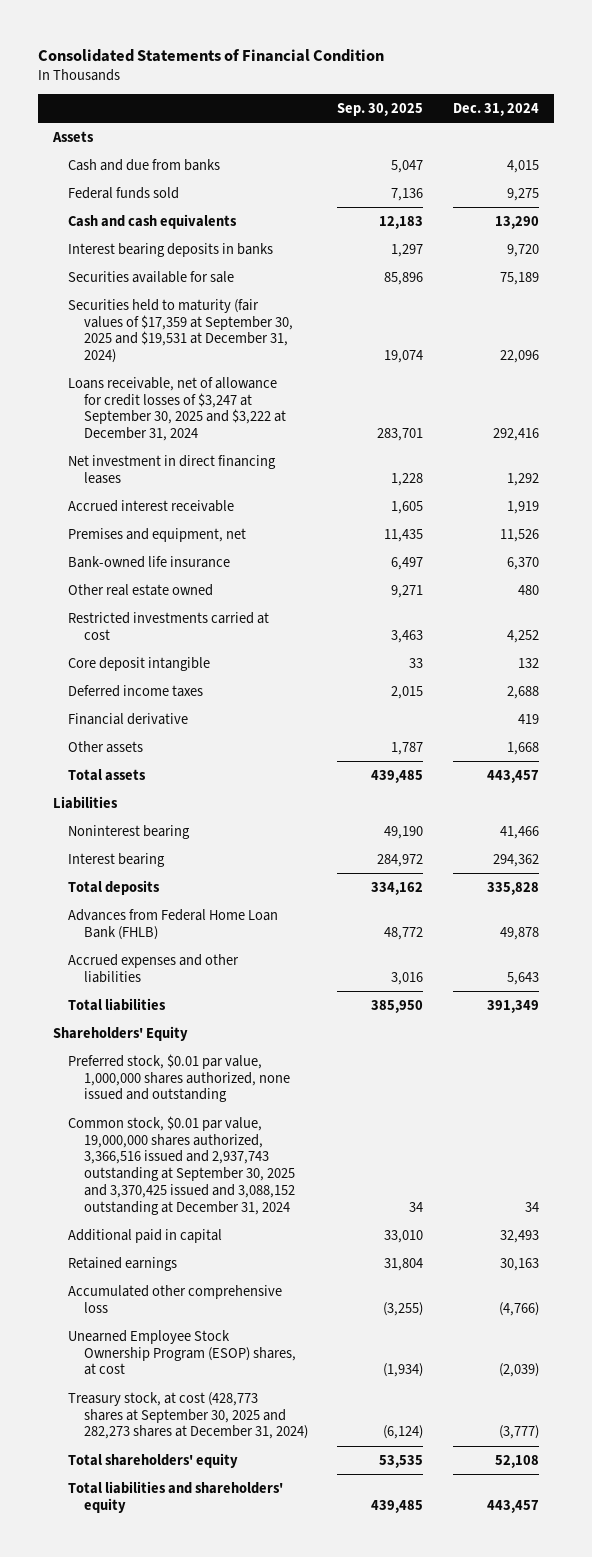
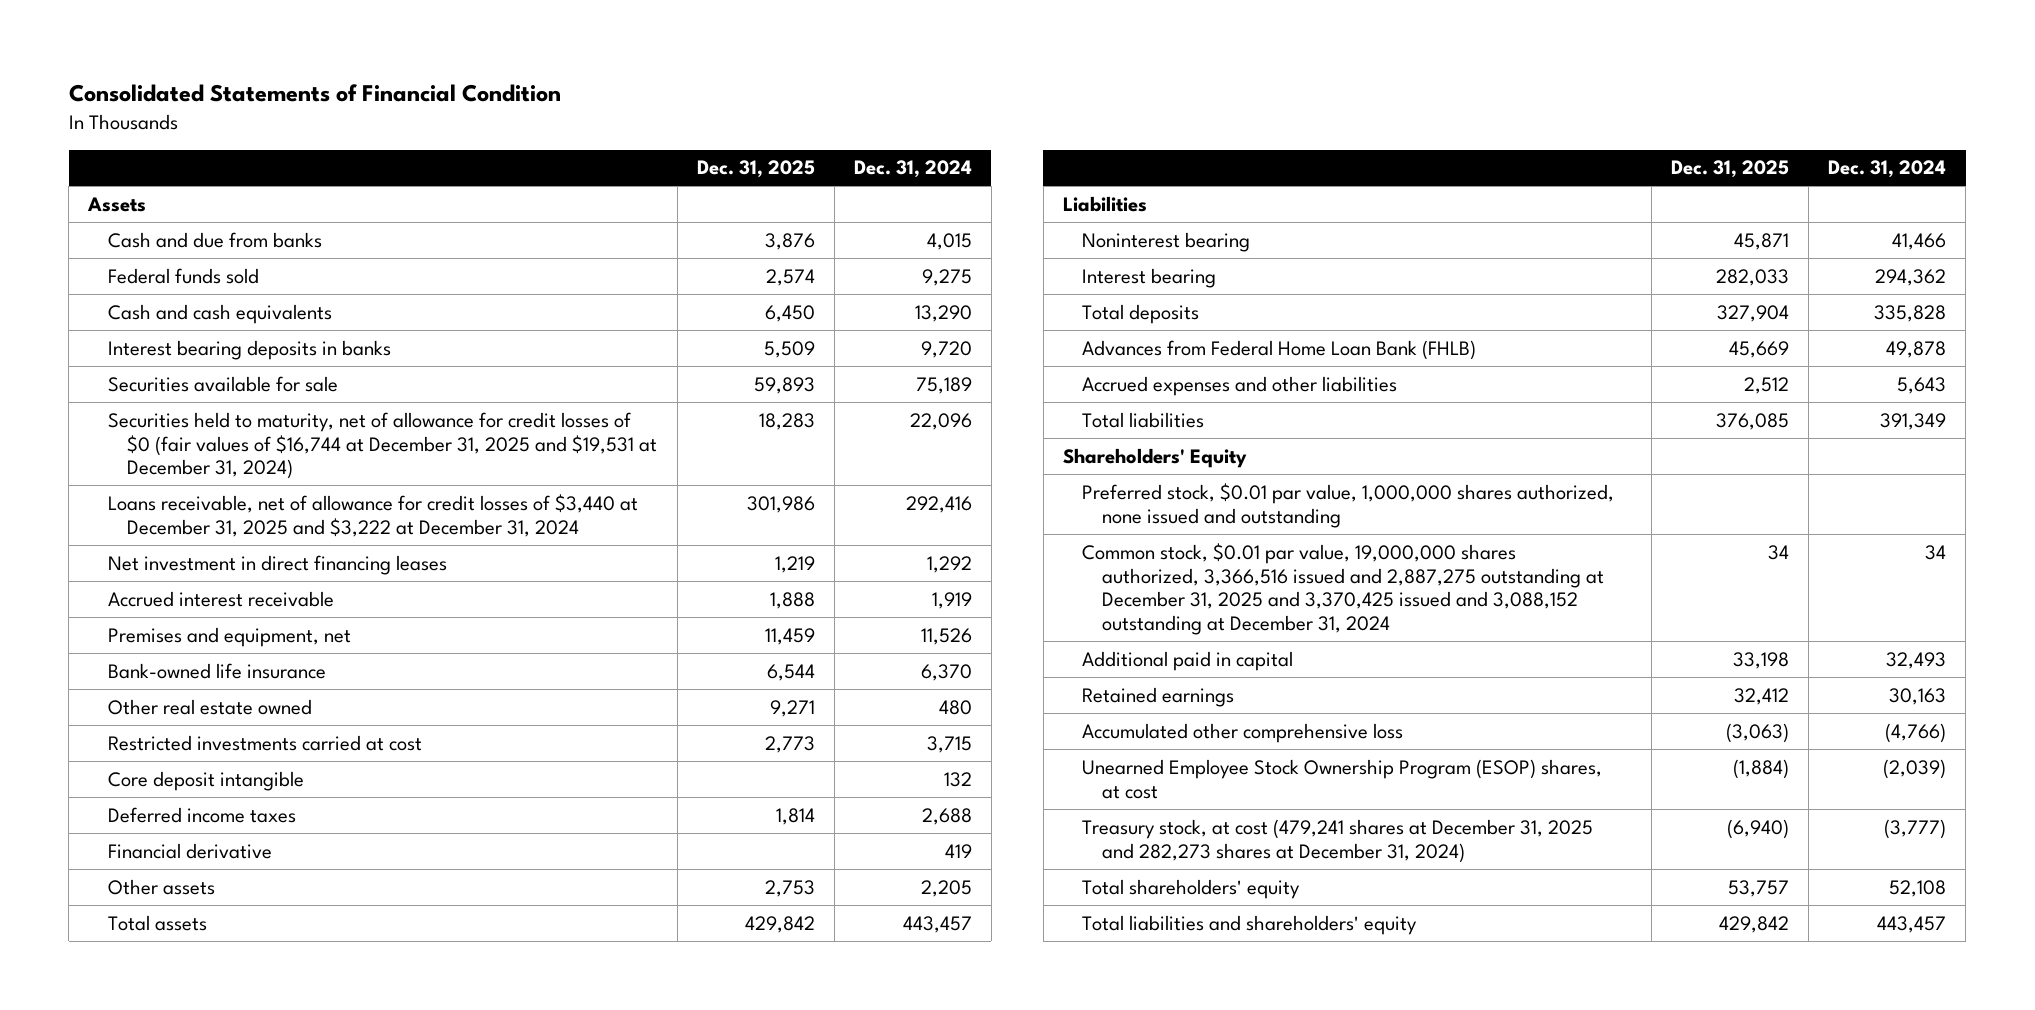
- | Sep. 30, 2025 | Dec. 31, 2024
+ | Dec. 31, 2025 | Dec. 31, 2024
- Securities held to maturity (fair values of $17,359 at September 30, 2025 and $19,531 at December 31, 2024) | 19,074 | 22,096
- Loans receivable, net of allowance for credit losses of $3,247 at September 30, 2025 and $3,222 at December 31, 2024 | 283,701 | 292,416
+ Securities held to maturity, net of allowance for credit losses of $0 (fair values of $16,744 at December 31, 2025 and $19,531 at December 31, 2024) | 18,283 | 22,096
+ Loans receivable, net of allowance for credit losses of $3,440 at December 31, 2025 and $3,222 at December 31, 2024 | 301,986 | 292,416
- Restricted investments carried at cost | 3,463 | 4,252
+ Restricted investments carried at cost | 2,773 | 3,715
- Other assets | 1,787 | 1,668
+ Other assets | 2,753 | 2,205
- Common stock, $0.01 par value, 19,000,000 shares authorized, 3,366,516 issued and 2,937,743 outstanding at September 30, 2025 and 3,370,425 issued and 3,088,152 outstanding at December 31, 2024 | 34 | 34
+ Common stock, $0.01 par value, 19,000,000 shares authorized, 3,366,516 issued and 2,887,275 outstanding at December 31, 2025 and 3,370,425 issued and 3,088,152 outstanding at December 31, 2024 | 34 | 34
- Treasury stock, at cost (428,773 shares at September 30, 2025 and 282,273 shares at December 31, 2024) | (6,124) | (3,777)
+ Treasury stock, at cost (479,241 shares at December 31, 2025 and 282,273 shares at December 31, 2024) | (6,940) | (3,777)

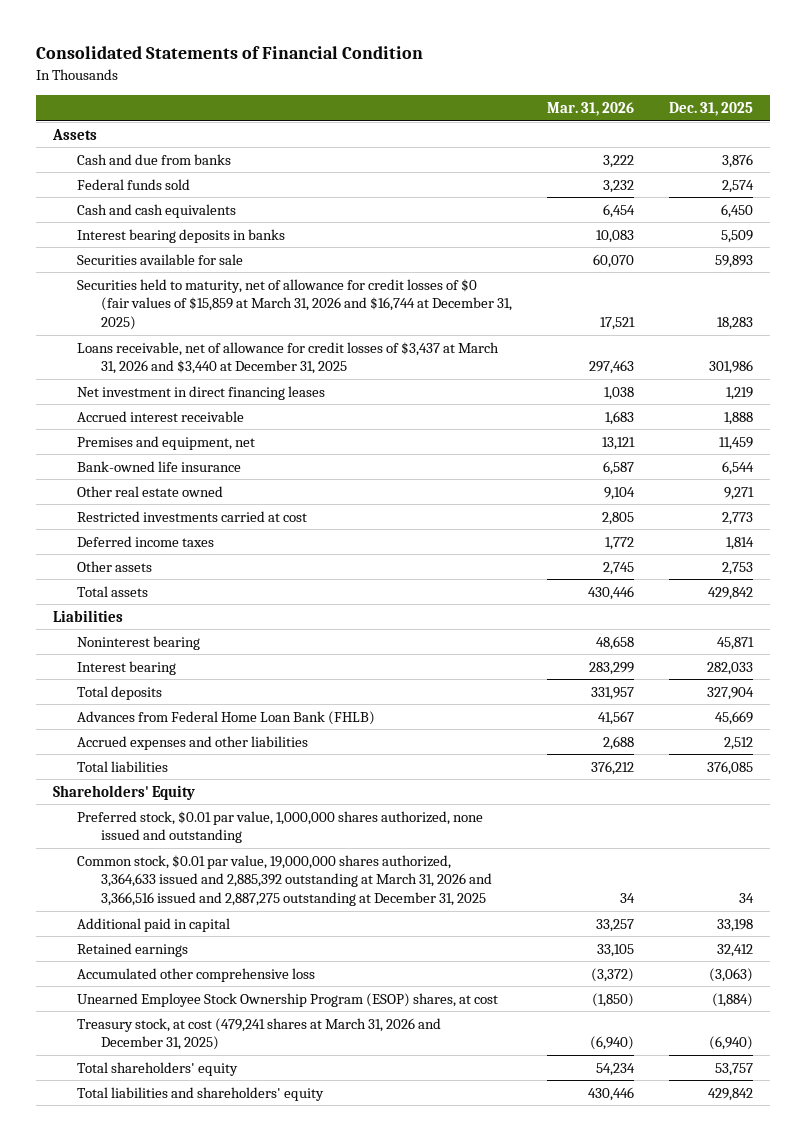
- | Dec. 31, 2025 | Dec. 31, 2024
+ | Mar. 31, 2026 | Dec. 31, 2025
- Securities held to maturity, net of allowance for credit losses of $0 (fair values of $16,744 at December 31, 2025 and $19,531 at December 31, 2024) | 18,283 | 22,096
- Loans receivable, net of allowance for credit losses of $3,440 at December 31, 2025 and $3,222 at December 31, 2024 | 301,986 | 292,416
+ Securities held to maturity, net of allowance for credit losses of $0 (fair values of $15,859 at March 31, 2026 and $16,744 at December 31, 2025) | 17,521 | 18,283
+ Loans receivable, net of allowance for credit losses of $3,437 at March 31, 2026 and $3,440 at December 31, 2025 | 297,463 | 301,986
- Core deposit intangible | | 132
- Financial derivative | | 419
- Common stock, $0.01 par value, 19,000,000 shares authorized, 3,366,516 issued and 2,887,275 outstanding at December 31, 2025 and 3,370,425 issued and 3,088,152 outstanding at December 31, 2024 | 34 | 34
+ Common stock, $0.01 par value, 19,000,000 shares authorized, 3,364,633 issued and 2,885,392 outstanding at March 31, 2026 and 3,366,516 issued and 2,887,275 outstanding at December 31, 2025 | 34 | 34
- Treasury stock, at cost (479,241 shares at December 31, 2025 and 282,273 shares at December 31, 2024) | (6,940) | (3,777)
+ Treasury stock, at cost (479,241 shares at March 31, 2026 and December 31, 2025) | (6,940) | (6,940)

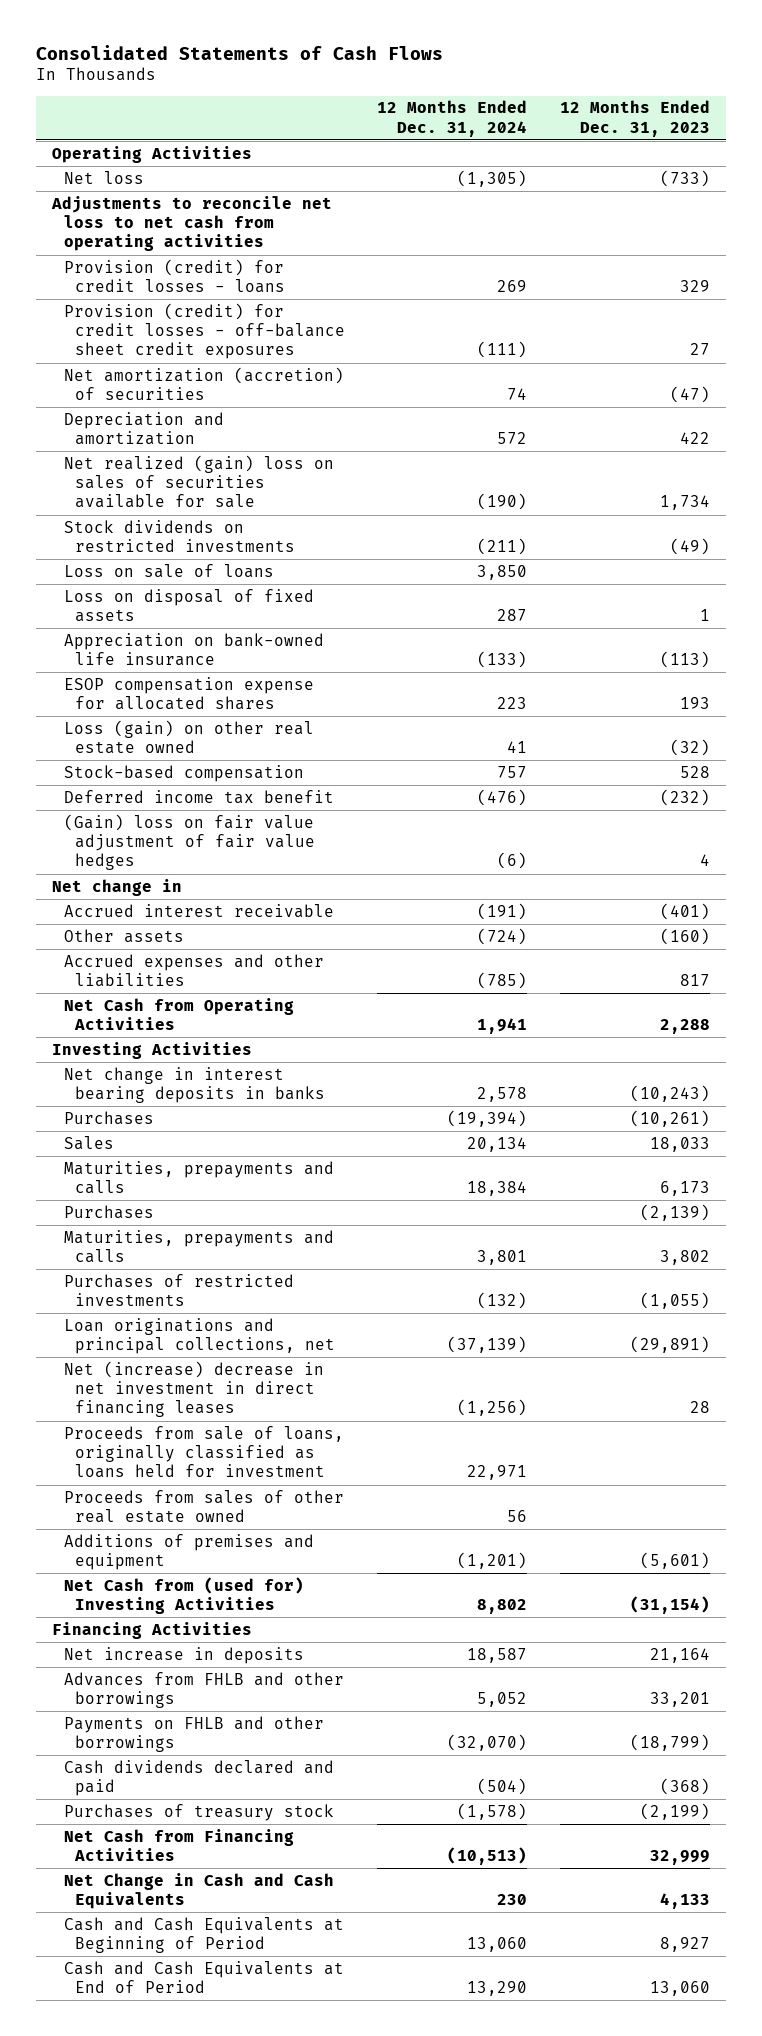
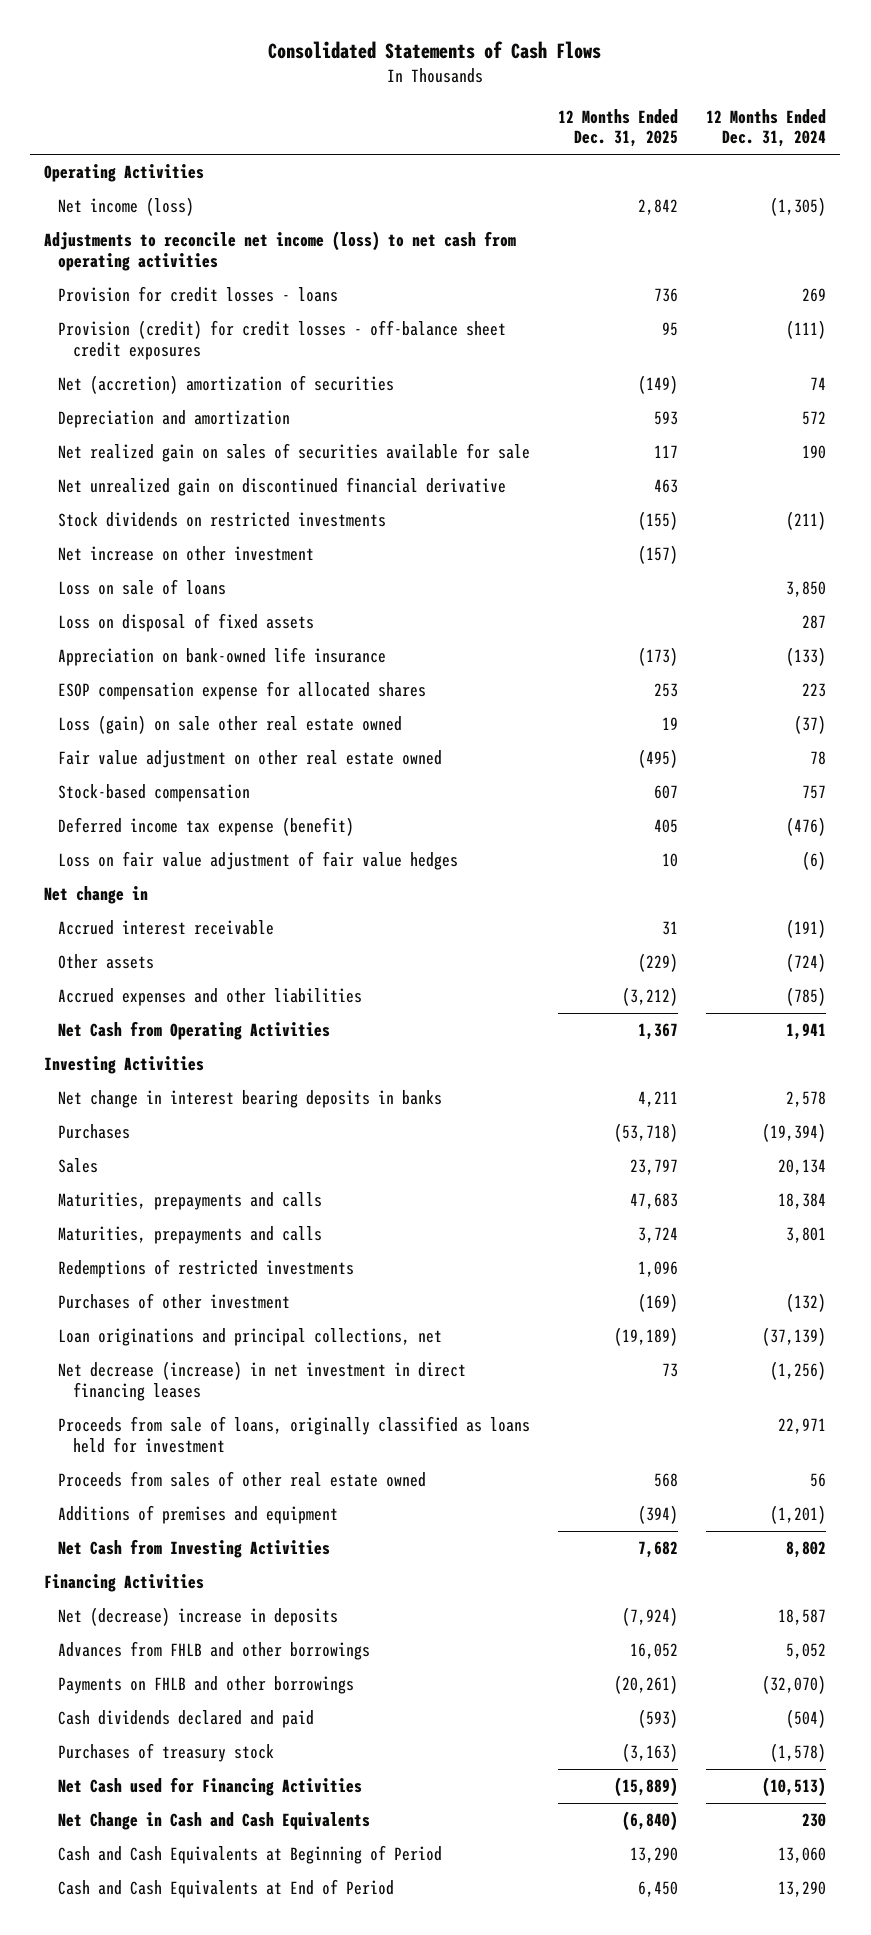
- | 12 Months Ended Dec. 31, 2024 | 12 Months Ended Dec. 31, 2023
+ | 12 Months Ended Dec. 31, 2025 | 12 Months Ended Dec. 31, 2024
- Net loss | (1,305) | (733)
- Adjustments to reconcile net loss to net cash from operating activities
- Provision (credit) for credit losses - loans | 269 | 329
+ Net income (loss) | 2,842 | (1,305)
+ Adjustments to reconcile net income (loss) to net cash from operating activities
+ Provision for credit losses - loans | 736 | 269
- Net amortization (accretion) of securities | 74 | (47)
+ Net (accretion) amortization of securities | (149) | 74
- Net realized (gain) loss on sales of securities available for sale | (190) | 1,734
+ Net realized gain on sales of securities available for sale | 117 | 190
+ Net unrealized gain on discontinued financial derivative | 463 |
+ Net increase on other investment | (157) |
- Loss (gain) on other real estate owned | 41 | (32)
+ Loss (gain) on sale other real estate owned | 19 | (37)
+ Fair value adjustment on other real estate owned | (495) | 78
- Deferred income tax benefit | (476) | (232)
- (Gain) loss on fair value adjustment of fair value hedges | (6) | 4
+ Deferred income tax expense (benefit) | 405 | (476)
+ Loss on fair value adjustment of fair value hedges | 10 | (6)
- Purchases | | (2,139)
- Purchases of restricted investments | (132) | (1,055)
+ Redemptions of restricted investments | 1,096 |
+ Purchases of other investment | (169) | (132)
- Net (increase) decrease in net investment in direct financing leases | (1,256) | 28
+ Net decrease (increase) in net investment in direct financing leases | 73 | (1,256)
- Net Cash from (used for) Investing Activities | 8,802 | (31,154)
+ Net Cash from Investing Activities | 7,682 | 8,802
- Net increase in deposits | 18,587 | 21,164
+ Net (decrease) increase in deposits | (7,924) | 18,587
- Net Cash from Financing Activities | (10,513) | 32,999
+ Net Cash used for Financing Activities | (15,889) | (10,513)

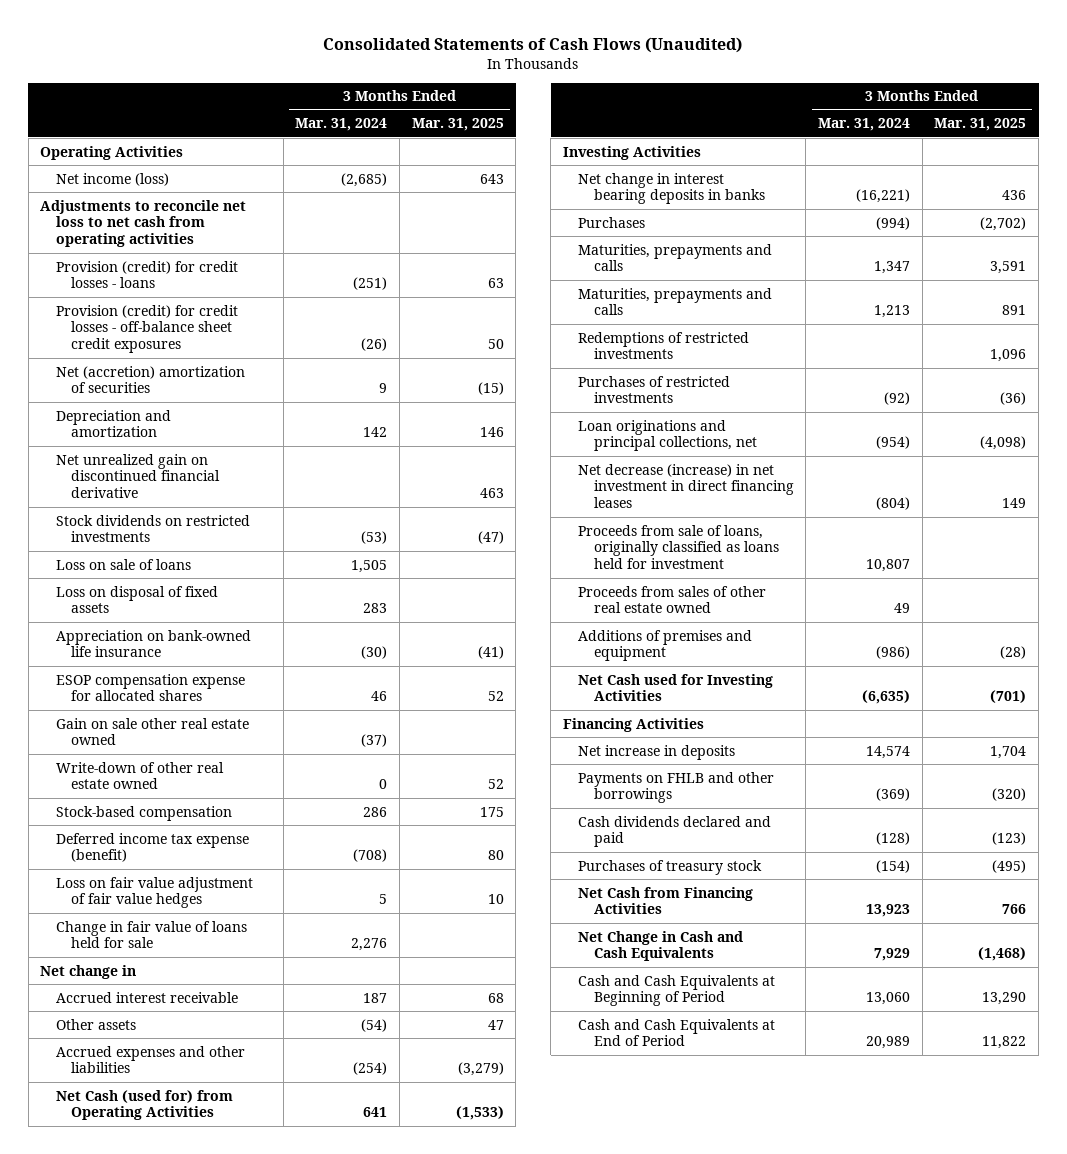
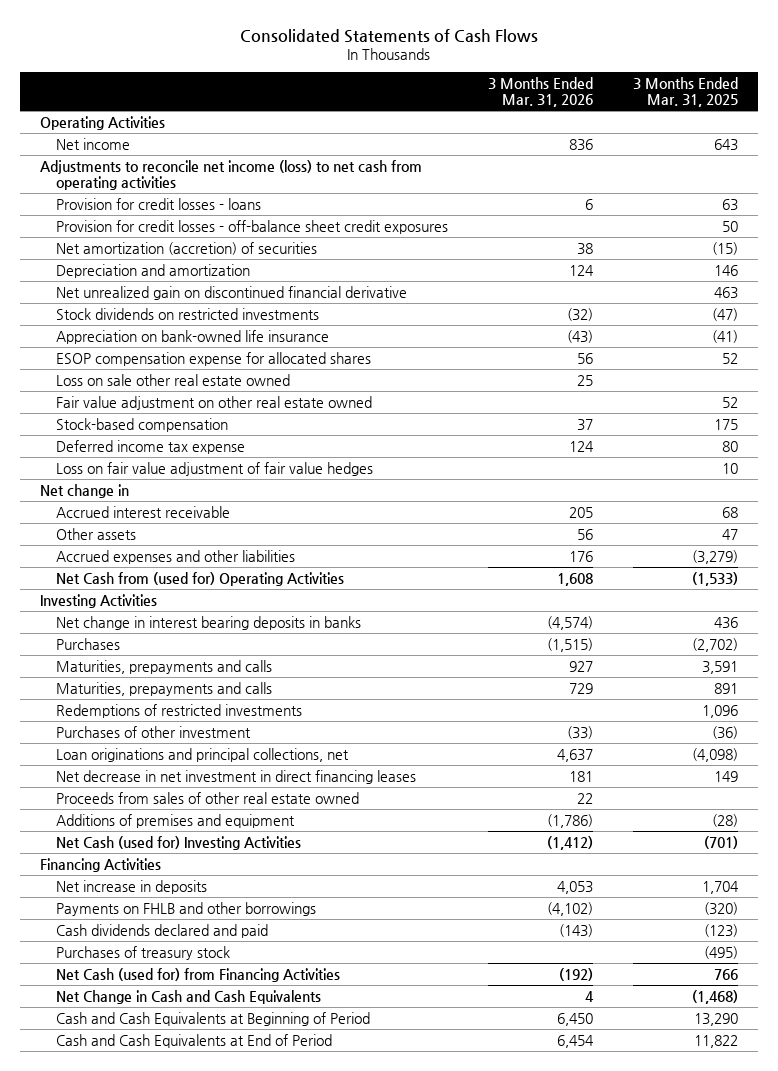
- Consolidated Statements of Cash Flows (Unaudited)
+ Consolidated Statements of Cash Flows
- | 3 Months Ended Mar. 31, 2024 | 3 Months Ended Mar. 31, 2025
+ | 3 Months Ended Mar. 31, 2026 | 3 Months Ended Mar. 31, 2025
- Net income (loss) | (2,685) | 643
- Adjustments to reconcile net loss to net cash from operating activities
- Provision (credit) for credit losses - loans | (251) | 63
- Provision (credit) for credit losses - off-balance sheet credit exposures | (26) | 50
- Net (accretion) amortization of securities | 9 | (15)
+ Net income | 836 | 643
+ Adjustments to reconcile net income (loss) to net cash from operating activities
+ Provision for credit losses - loans | 6 | 63
+ Provision for credit losses - off-balance sheet credit exposures | | 50
+ Net amortization (accretion) of securities | 38 | (15)
- Loss on sale of loans | 1,505 |
- Loss on disposal of fixed assets | 283 |
- Gain on sale other real estate owned | (37) |
- Write-down of other real estate owned | 0 | 52
+ Loss on sale other real estate owned | 25 |
+ Fair value adjustment on other real estate owned | | 52
- Deferred income tax expense (benefit) | (708) | 80
+ Deferred income tax expense | 124 | 80
- Change in fair value of loans held for sale | 2,276 |
- Net Cash (used for) from Operating Activities | 641 | (1,533)
+ Net Cash from (used for) Operating Activities | 1,608 | (1,533)
- Purchases of restricted investments | (92) | (36)
+ Purchases of other investment | (33) | (36)
- Net decrease (increase) in net investment in direct financing leases | (804) | 149
- Proceeds from sale of loans, originally classified as loans held for investment | 10,807 |
+ Net decrease in net investment in direct financing leases | 181 | 149
- Net Cash used for Investing Activities | (6,635) | (701)
+ Net Cash (used for) Investing Activities | (1,412) | (701)
- Net Cash from Financing Activities | 13,923 | 766
+ Net Cash (used for) from Financing Activities | (192) | 766

